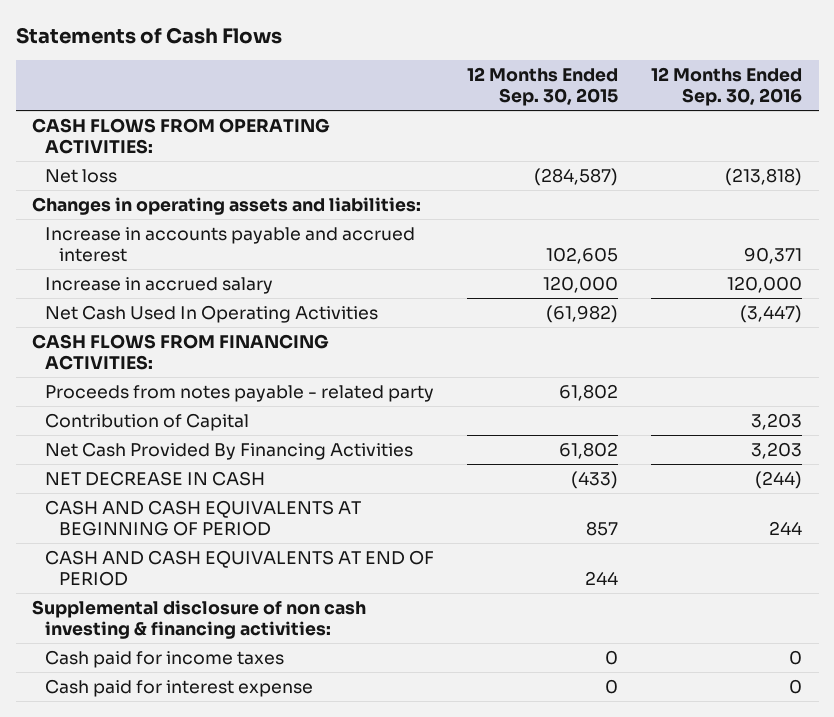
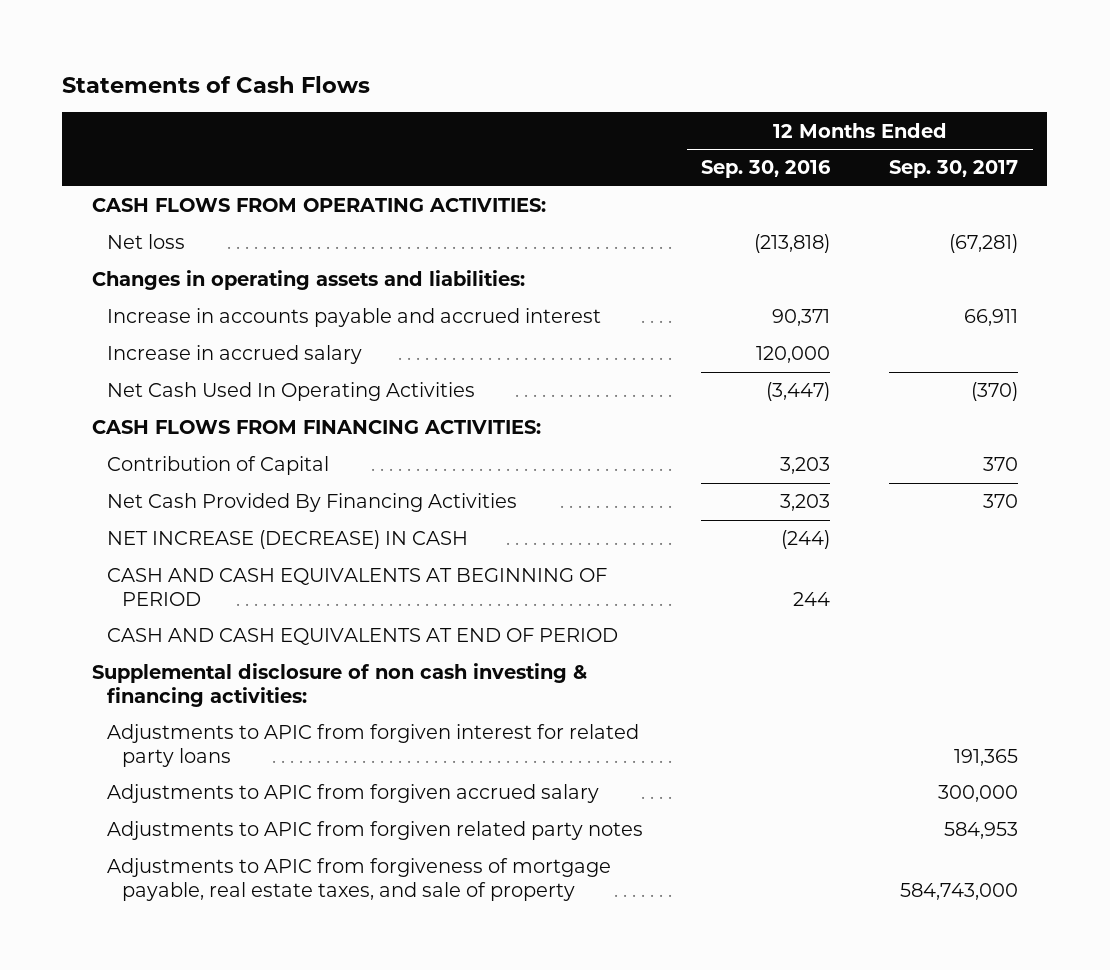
- | 12 Months Ended Sep. 30, 2015 | 12 Months Ended Sep. 30, 2016
+ | 12 Months Ended Sep. 30, 2016 | 12 Months Ended Sep. 30, 2017
- Proceeds from notes payable - related party | 61,802 |
- NET DECREASE IN CASH | (433) | (244)
+ NET INCREASE (DECREASE) IN CASH | (244) |
- Cash paid for income taxes | 0 | 0
- Cash paid for interest expense | 0 | 0
+ Adjustments to APIC from forgiven interest for related party loans | | 191,365
+ Adjustments to APIC from forgiven accrued salary | | 300,000
+ Adjustments to APIC from forgiven related party notes | | 584,953
+ Adjustments to APIC from forgiveness of mortgage payable, real estate taxes, and sale of property | | 584,743,000

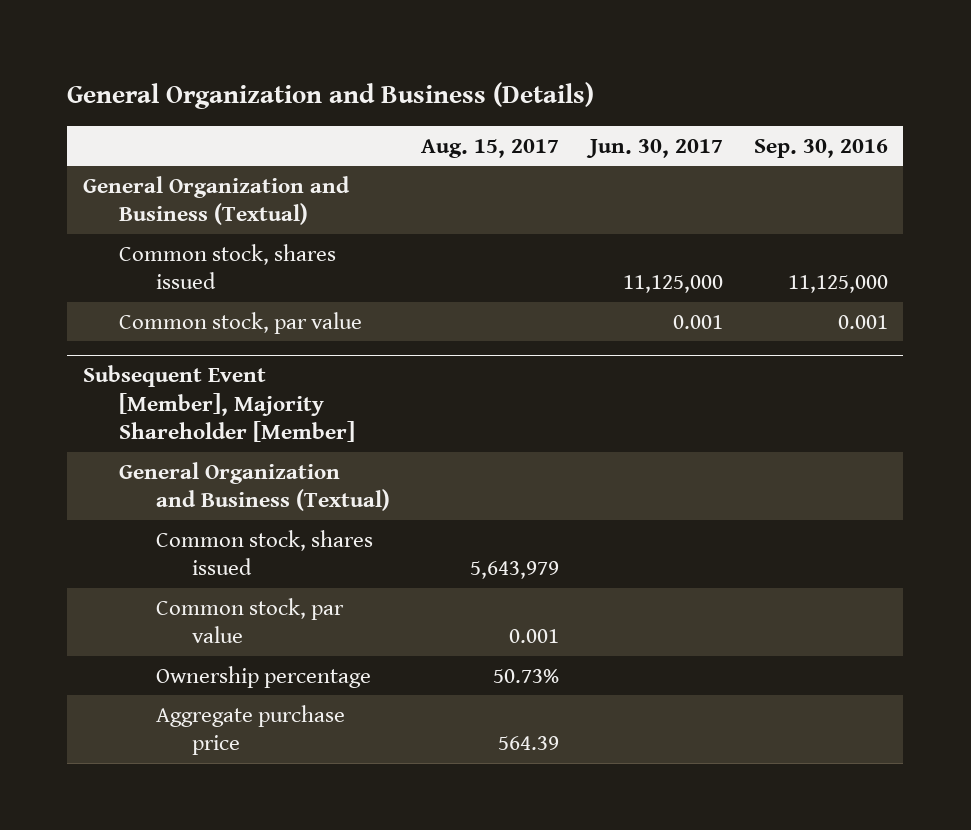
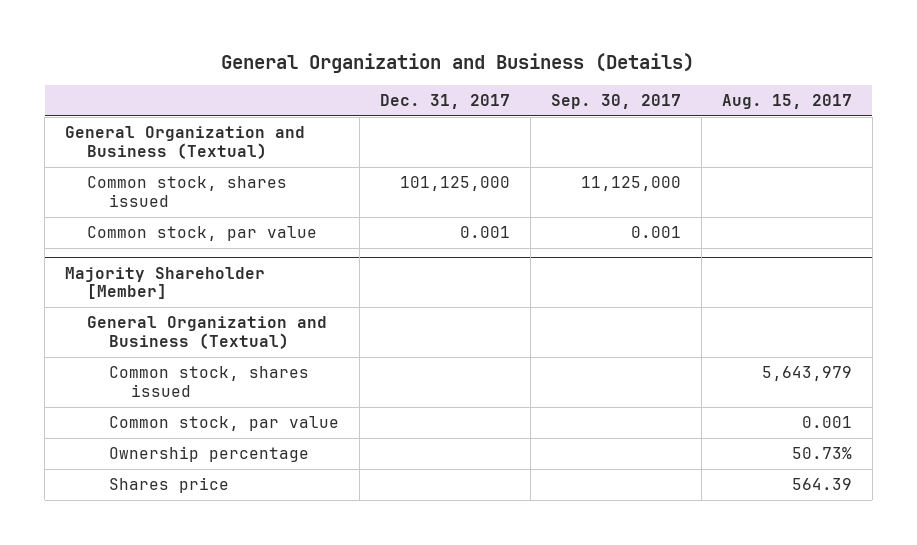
- | Aug. 15, 2017 | Jun. 30, 2017 | Sep. 30, 2016
+ | Dec. 31, 2017 | Sep. 30, 2017 | Aug. 15, 2017
- Subsequent Event [Member], Majority Shareholder [Member]
+ Majority Shareholder [Member]
- Aggregate purchase price | 564.39 | |
+ Shares price | | | 564.39

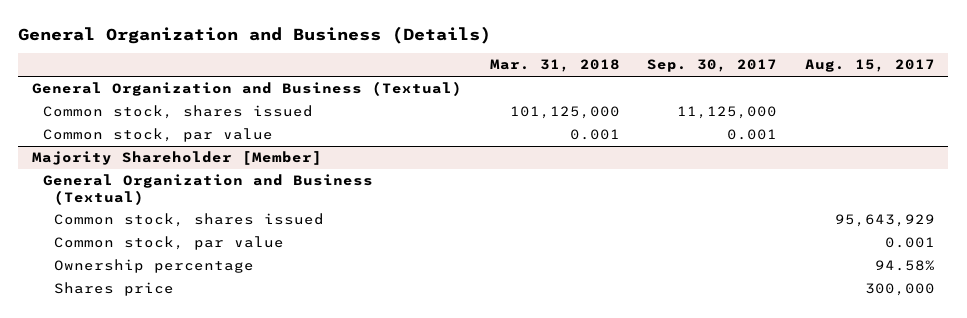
- | Dec. 31, 2017 | Sep. 30, 2017 | Aug. 15, 2017
+ | Mar. 31, 2018 | Sep. 30, 2017 | Aug. 15, 2017
@ Majority Shareholder [Member]
- Common stock, shares issued | | | 5,643,979
+ Common stock, shares issued | | | 95,643,929
- Ownership percentage | | | 50.73%
- Shares price | | | 564.39
+ Ownership percentage | | | 94.58%
+ Shares price | | | 300,000

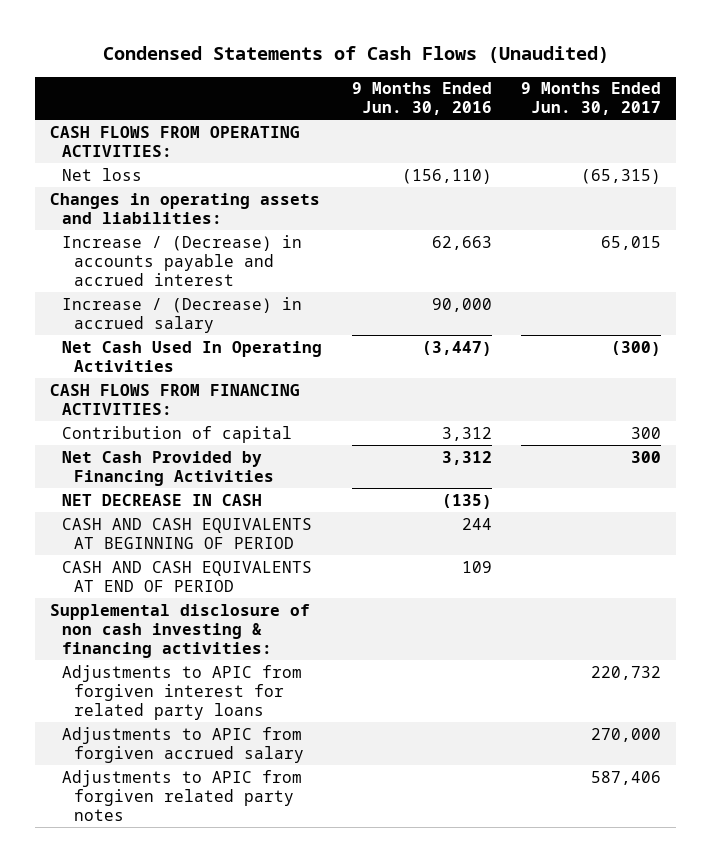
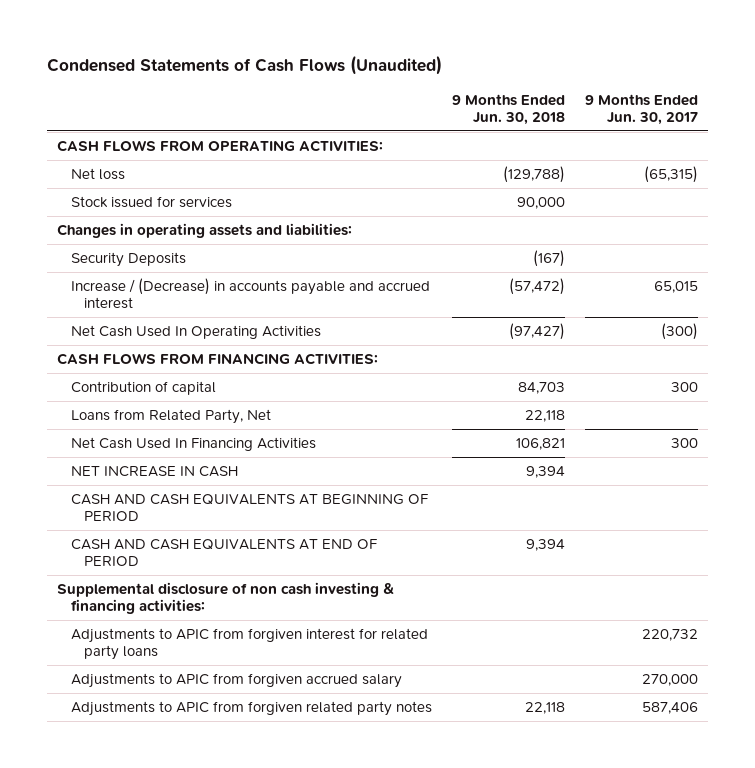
- | 9 Months Ended Jun. 30, 2016 | 9 Months Ended Jun. 30, 2017
+ | 9 Months Ended Jun. 30, 2018 | 9 Months Ended Jun. 30, 2017
+ Stock issued for services | 90,000 |
+ Security Deposits | (167) |
- Increase / (Decrease) in accrued salary | 90,000 |
- Net Cash Provided by Financing Activities | 3,312 | 300
- NET DECREASE IN CASH | (135) |
+ Loans from Related Party, Net | 22,118 |
+ Net Cash Used In Financing Activities | 106,821 | 300
+ NET INCREASE IN CASH | 9,394 |

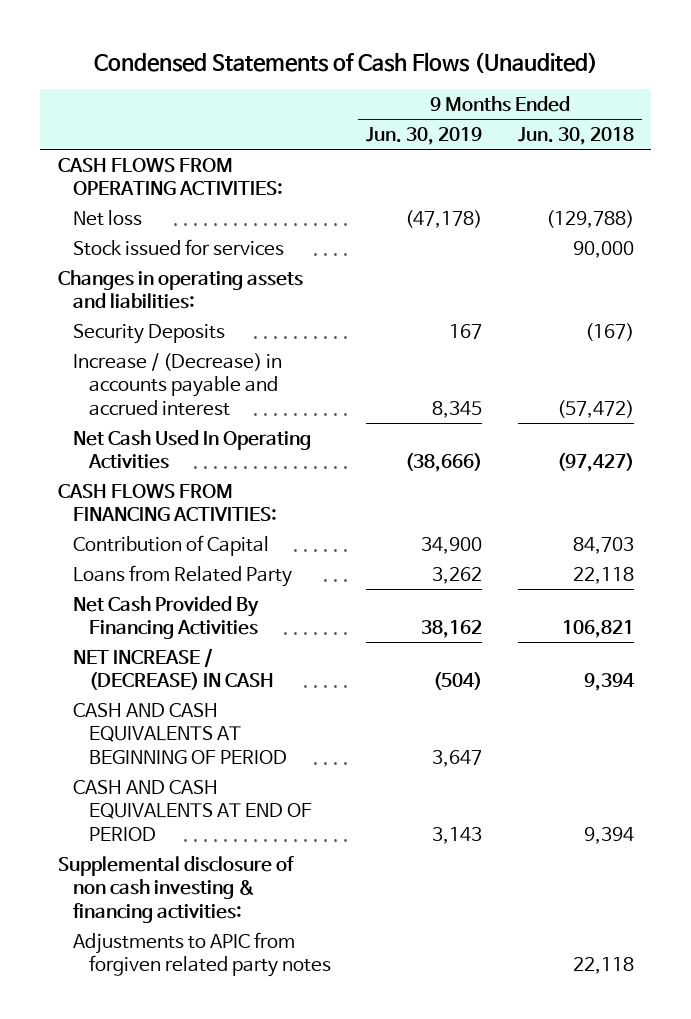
- | 9 Months Ended Jun. 30, 2018 | 9 Months Ended Jun. 30, 2017
+ | 9 Months Ended Jun. 30, 2019 | 9 Months Ended Jun. 30, 2018
- Contribution of capital | 84,703 | 300
- Loans from Related Party, Net | 22,118 |
- Net Cash Used In Financing Activities | 106,821 | 300
- NET INCREASE IN CASH | 9,394 |
+ Contribution of Capital | 34,900 | 84,703
+ Loans from Related Party | 3,262 | 22,118
+ Net Cash Provided By Financing Activities | 38,162 | 106,821
+ NET INCREASE / (DECREASE) IN CASH | (504) | 9,394
- Adjustments to APIC from forgiven interest for related party loans | | 220,732
- Adjustments to APIC from forgiven accrued salary | | 270,000

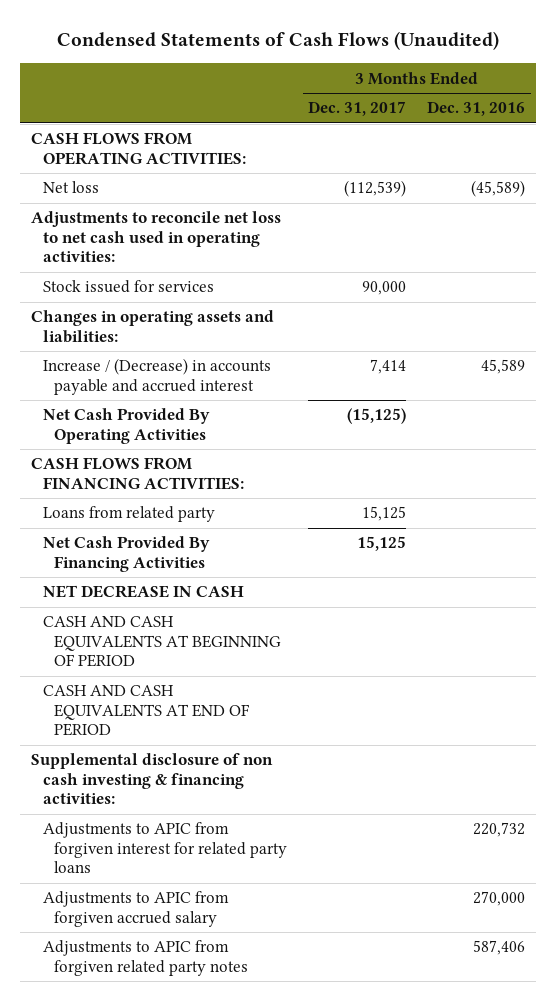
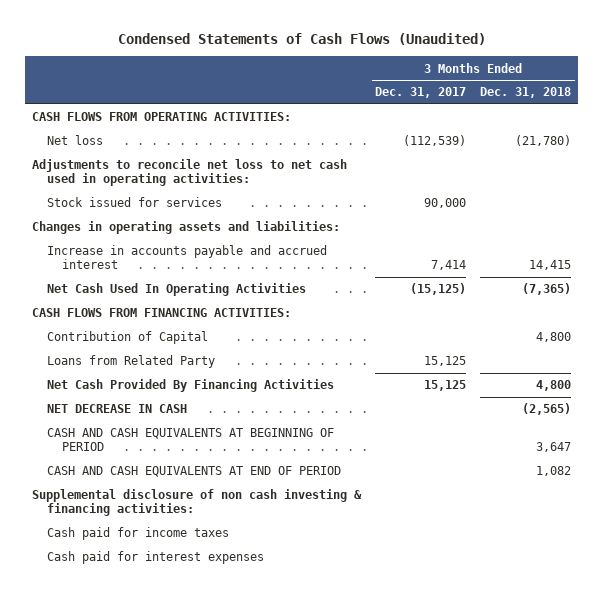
- | 3 Months Ended Dec. 31, 2017 | 3 Months Ended Dec. 31, 2016
+ | 3 Months Ended Dec. 31, 2017 | 3 Months Ended Dec. 31, 2018
- Increase / (Decrease) in accounts payable and accrued interest | 7,414 | 45,589
- Net Cash Provided By Operating Activities | (15,125) |
+ Increase in accounts payable and accrued interest | 7,414 | 14,415
+ Net Cash Used In Operating Activities | (15,125) | (7,365)
- Loans from related party | 15,125 |
+ Contribution of Capital | | 4,800
+ Loans from Related Party | 15,125 |
- Adjustments to APIC from forgiven interest for related party loans | | 220,732
- Adjustments to APIC from forgiven accrued salary | | 270,000
- Adjustments to APIC from forgiven related party notes | | 587,406
+ Cash paid for income taxes
+ Cash paid for interest expenses

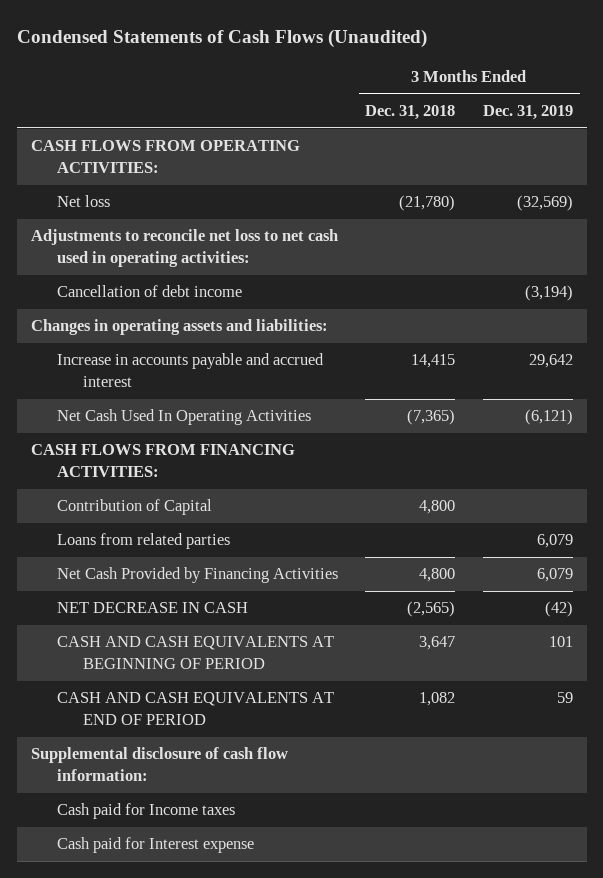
- | 3 Months Ended Dec. 31, 2017 | 3 Months Ended Dec. 31, 2018
+ | 3 Months Ended Dec. 31, 2018 | 3 Months Ended Dec. 31, 2019
- Stock issued for services | 90,000 |
+ Cancellation of debt income | | (3,194)
- Loans from Related Party | 15,125 |
- Net Cash Provided By Financing Activities | 15,125 | 4,800
+ Loans from related parties | | 6,079
+ Net Cash Provided by Financing Activities | 4,800 | 6,079
- Supplemental disclosure of non cash investing & financing activities:
- Cash paid for income taxes
- Cash paid for interest expenses
+ Supplemental disclosure of cash flow information:
+ Cash paid for Income taxes
+ Cash paid for Interest expense

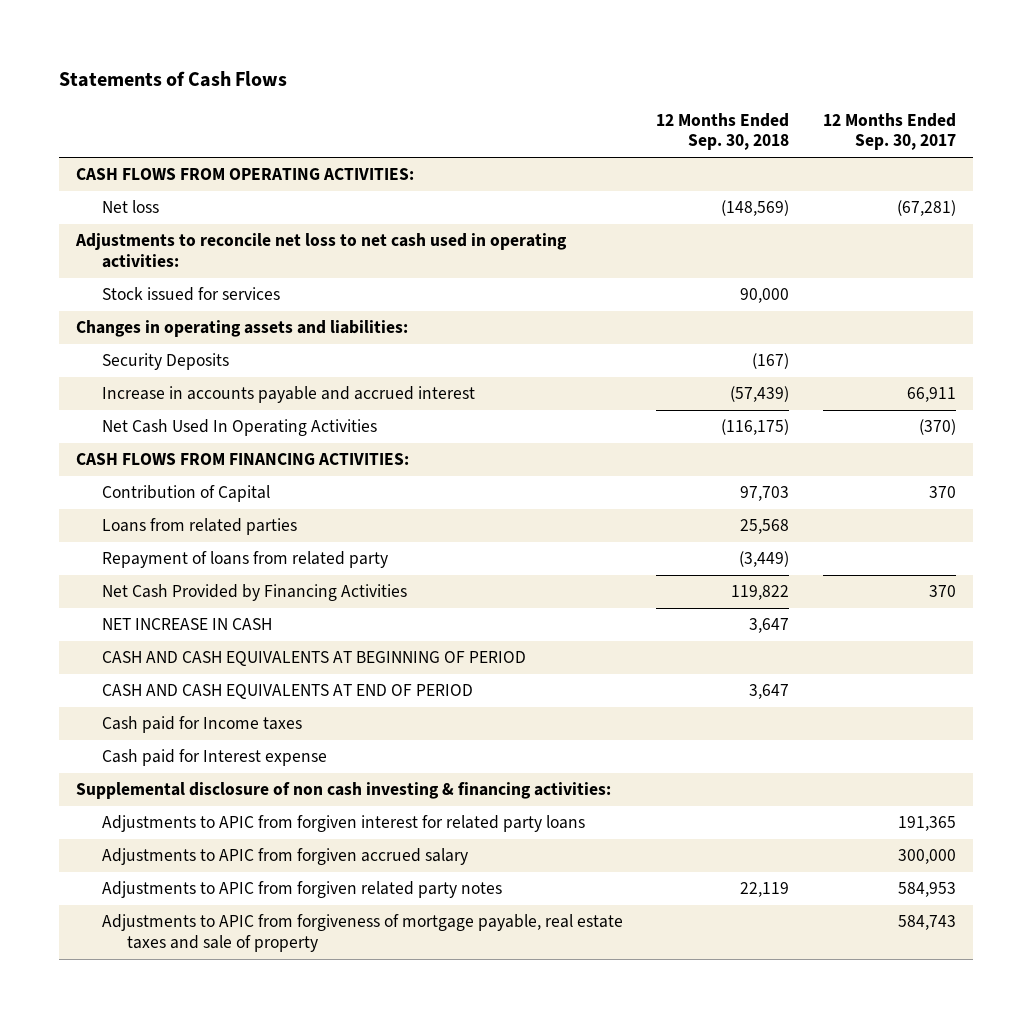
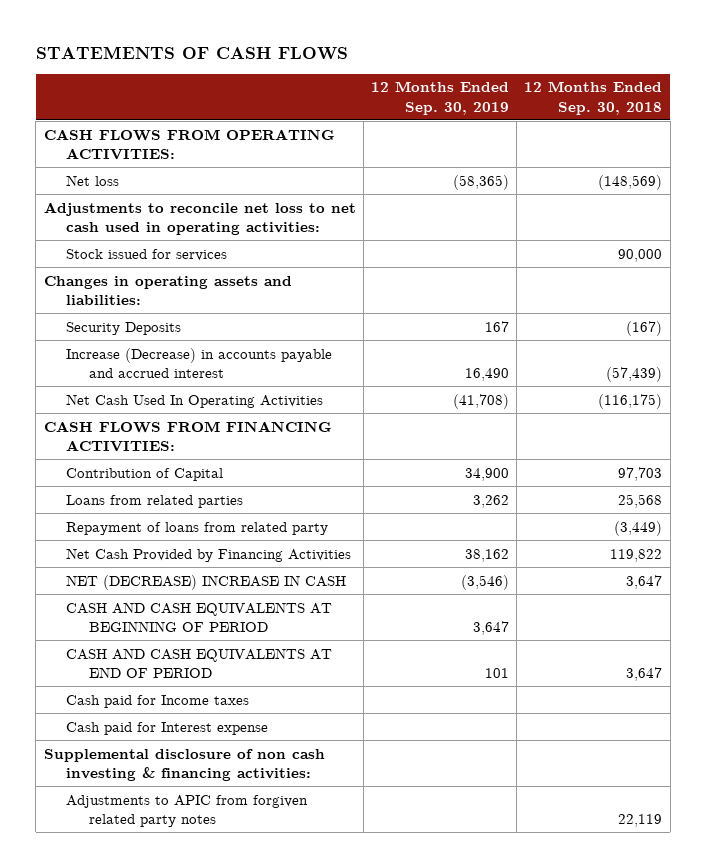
- Statements of Cash Flows
+ STATEMENTS OF CASH FLOWS
- | 12 Months Ended Sep. 30, 2018 | 12 Months Ended Sep. 30, 2017
+ | 12 Months Ended Sep. 30, 2019 | 12 Months Ended Sep. 30, 2018
- Increase in accounts payable and accrued interest | (57,439) | 66,911
+ Increase (Decrease) in accounts payable and accrued interest | 16,490 | (57,439)
- NET INCREASE IN CASH | 3,647 |
+ NET (DECREASE) INCREASE IN CASH | (3,546) | 3,647
- Adjustments to APIC from forgiven interest for related party loans | | 191,365
- Adjustments to APIC from forgiven accrued salary | | 300,000
- Adjustments to APIC from forgiveness of mortgage payable, real estate taxes and sale of property | | 584,743

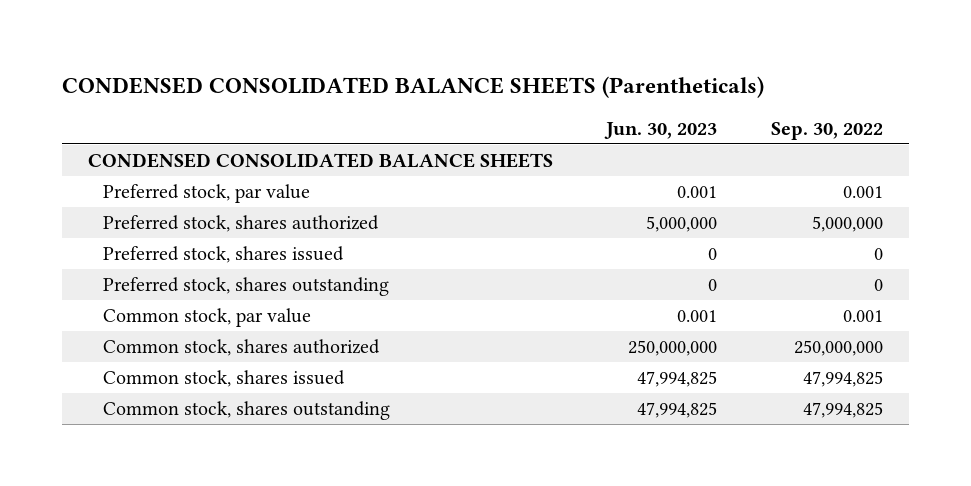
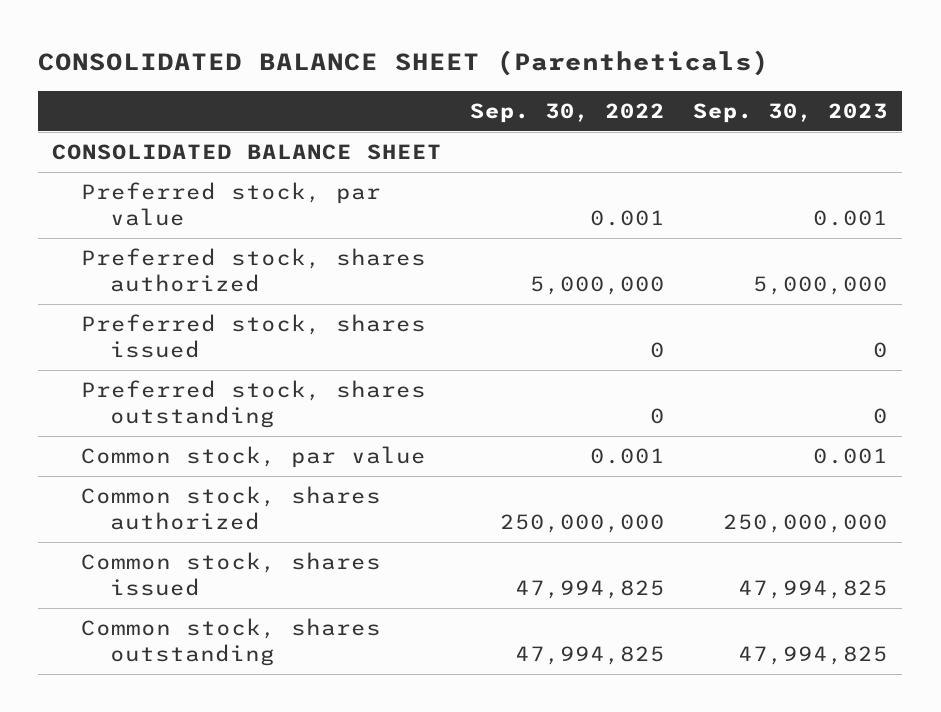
- CONDENSED CONSOLIDATED BALANCE SHEETS (Parentheticals)
+ CONSOLIDATED BALANCE SHEET (Parentheticals)
- | Jun. 30, 2023 | Sep. 30, 2022
+ | Sep. 30, 2022 | Sep. 30, 2023
- CONDENSED CONSOLIDATED BALANCE SHEETS
+ CONSOLIDATED BALANCE SHEET

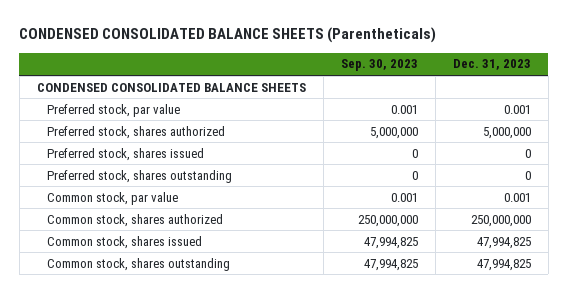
- CONSOLIDATED BALANCE SHEET (Parentheticals)
+ CONDENSED CONSOLIDATED BALANCE SHEETS (Parentheticals)
- | Sep. 30, 2022 | Sep. 30, 2023
+ | Sep. 30, 2023 | Dec. 31, 2023
- CONSOLIDATED BALANCE SHEET
+ CONDENSED CONSOLIDATED BALANCE SHEETS

